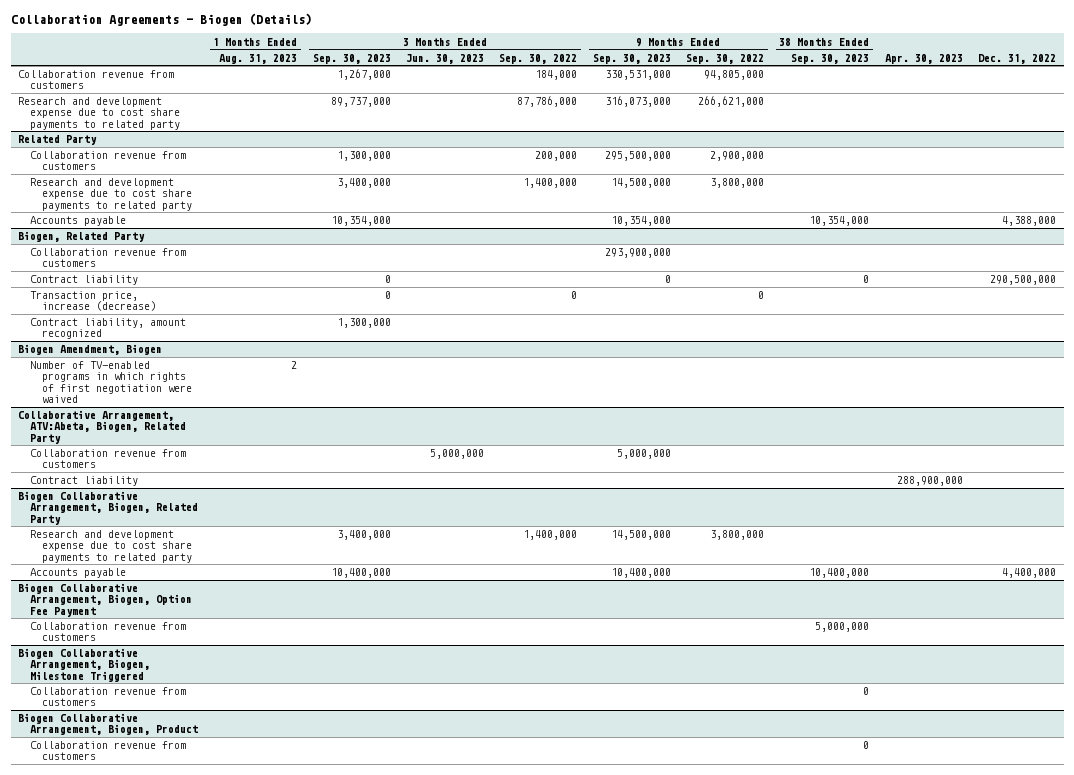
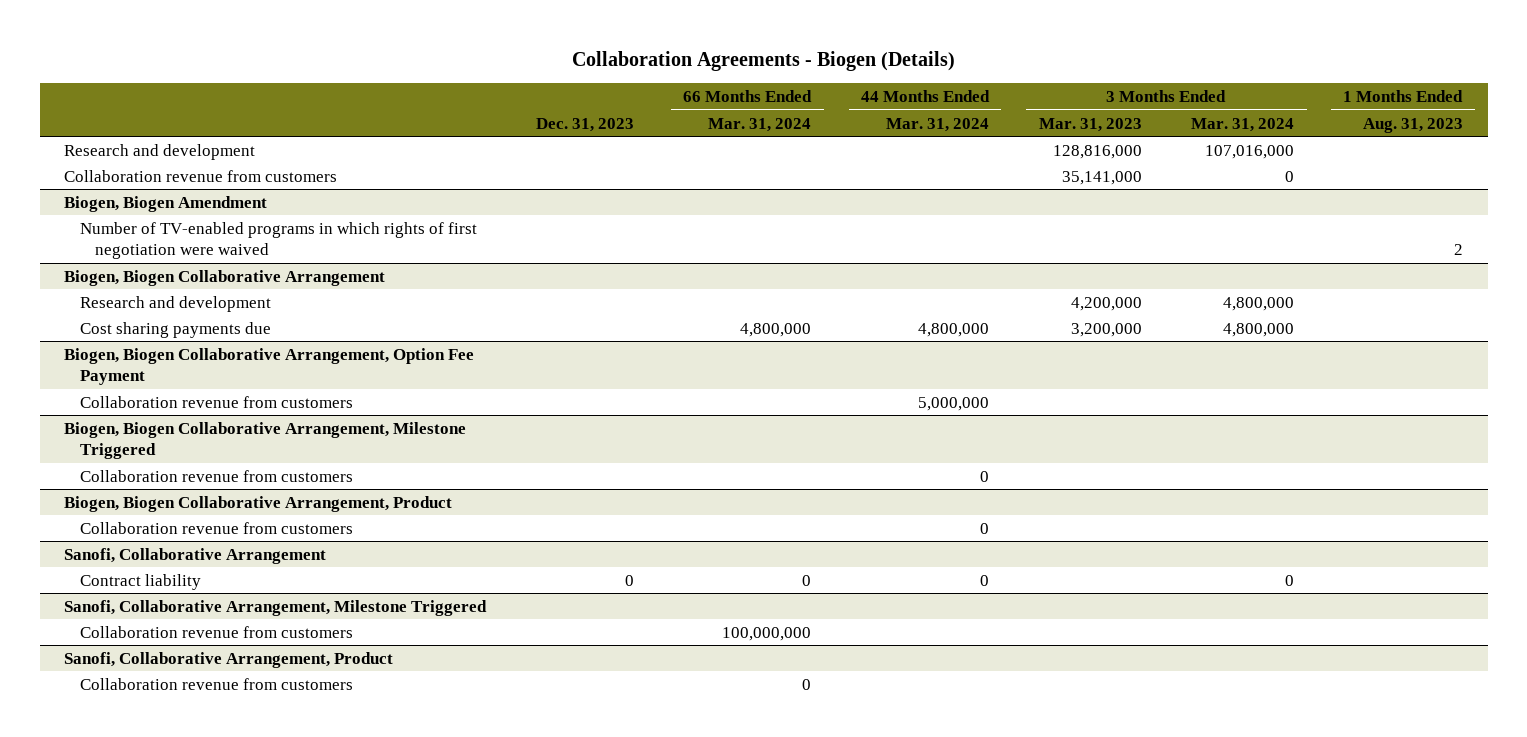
- | 1 Months Ended Aug. 31, 2023 | 3 Months Ended Sep. 30, 2023 | 3 Months Ended Jun. 30, 2023 | 3 Months Ended Sep. 30, 2022 | 9 Months Ended Sep. 30, 2023 | 9 Months Ended Sep. 30, 2022 | 38 Months Ended Sep. 30, 2023 | Apr. 30, 2023 | Dec. 31, 2022
+ | Dec. 31, 2023 | 66 Months Ended Mar. 31, 2024 | 44 Months Ended Mar. 31, 2024 | 3 Months Ended Mar. 31, 2023 | 3 Months Ended Mar. 31, 2024 | 1 Months Ended Aug. 31, 2023
+ Research and development | | | | 128,816,000 | 107,016,000 |
- Research and development expense due to cost share payments to related party | | 89,737,000 | | 87,786,000 | 316,073,000 | 266,621,000 | | |
- Related Party
- Collaboration revenue from customers | | 1,300,000 | | 200,000 | 295,500,000 | 2,900,000 | | |
- Research and development expense due to cost share payments to related party | | 3,400,000 | | 1,400,000 | 14,500,000 | 3,800,000 | | |
- Accounts payable | | 10,354,000 | | | 10,354,000 | | 10,354,000 | | 4,388,000
- Biogen, Related Party
- Collaboration revenue from customers | | | | | 293,900,000 | | | |
- Contract liability | | 0 | | | 0 | | 0 | | 290,500,000
- Transaction price, increase (decrease) | | 0 | | 0 | | 0 | | |
- Contract liability, amount recognized | | 1,300,000 | | | | | | |
- Biogen Amendment, Biogen
+ Biogen, Biogen Amendment
- Collaborative Arrangement, ATV:Abeta, Biogen, Related Party
- Collaboration revenue from customers | | | 5,000,000 | | 5,000,000 | | | |
- Contract liability | | | | | | | | 288,900,000 |
- Biogen Collaborative Arrangement, Biogen, Related Party
- Research and development expense due to cost share payments to related party | | 3,400,000 | | 1,400,000 | 14,500,000 | 3,800,000 | | |
- Accounts payable | | 10,400,000 | | | 10,400,000 | | 10,400,000 | | 4,400,000
- Biogen Collaborative Arrangement, Biogen, Option Fee Payment
+ Biogen, Biogen Collaborative Arrangement
+ Research and development | | | | 4,200,000 | 4,800,000 |
+ Cost sharing payments due | | 4,800,000 | 4,800,000 | 3,200,000 | 4,800,000 |
+ Biogen, Biogen Collaborative Arrangement, Option Fee Payment
- Biogen Collaborative Arrangement, Biogen, Milestone Triggered
+ Biogen, Biogen Collaborative Arrangement, Milestone Triggered
- Biogen Collaborative Arrangement, Biogen, Product
+ Biogen, Biogen Collaborative Arrangement, Product
+ Sanofi, Collaborative Arrangement
+ Contract liability | 0 | 0 | 0 | | 0 |
+ Sanofi, Collaborative Arrangement, Milestone Triggered
+ Collaboration revenue from customers | | 100,000,000 | | | |
+ Sanofi, Collaborative Arrangement, Product
+ Collaboration revenue from customers | | 0 | | | |

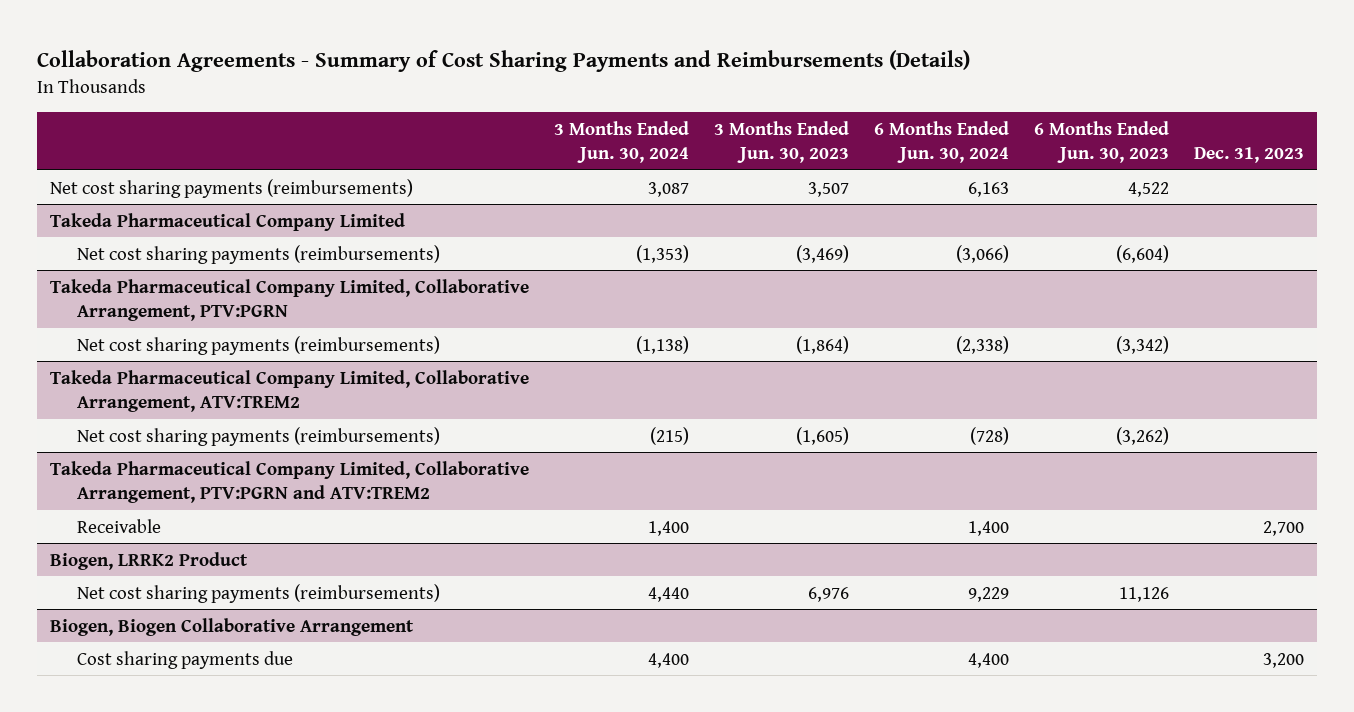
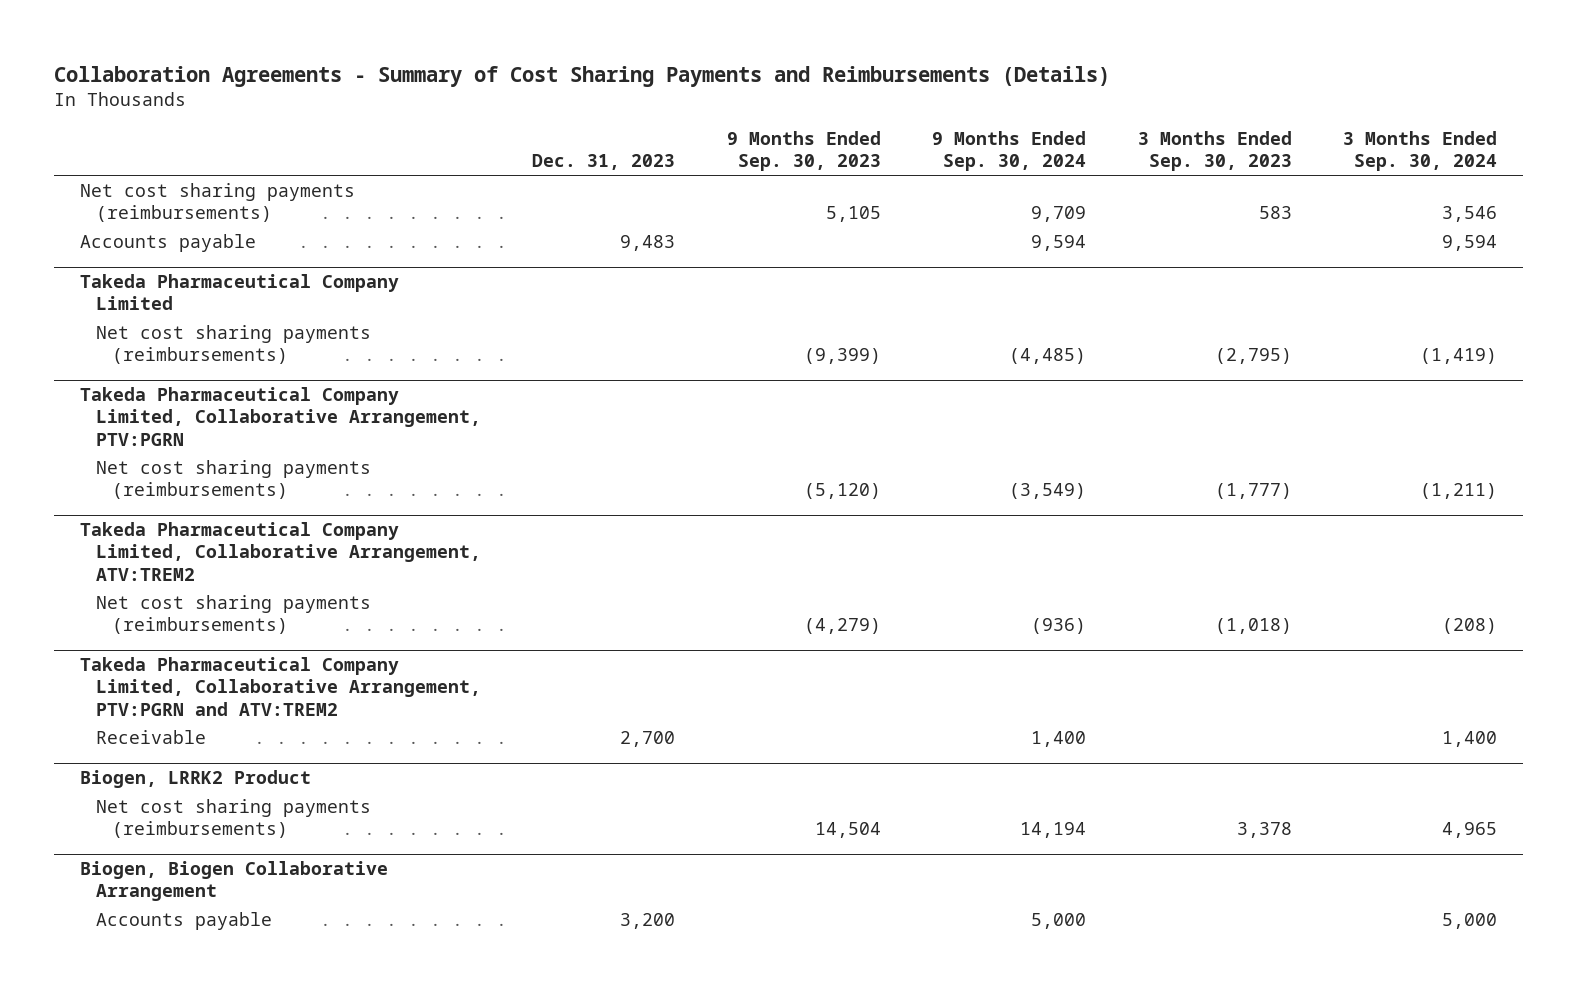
- | 3 Months Ended Jun. 30, 2024 | 3 Months Ended Jun. 30, 2023 | 6 Months Ended Jun. 30, 2024 | 6 Months Ended Jun. 30, 2023 | Dec. 31, 2023
+ | Dec. 31, 2023 | 9 Months Ended Sep. 30, 2023 | 9 Months Ended Sep. 30, 2024 | 3 Months Ended Sep. 30, 2023 | 3 Months Ended Sep. 30, 2024
+ Accounts payable | 9,483 | | 9,594 | | 9,594
@ Biogen, Biogen Collaborative Arrangement
- Cost sharing payments due | 4,400 | | 4,400 | | 3,200
+ Accounts payable | 3,200 | | 5,000 | | 5,000

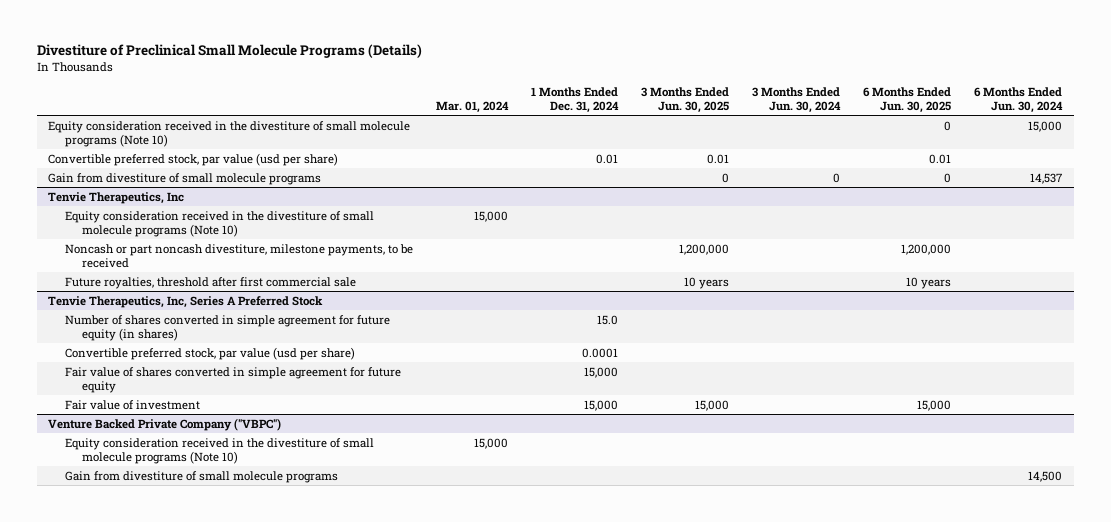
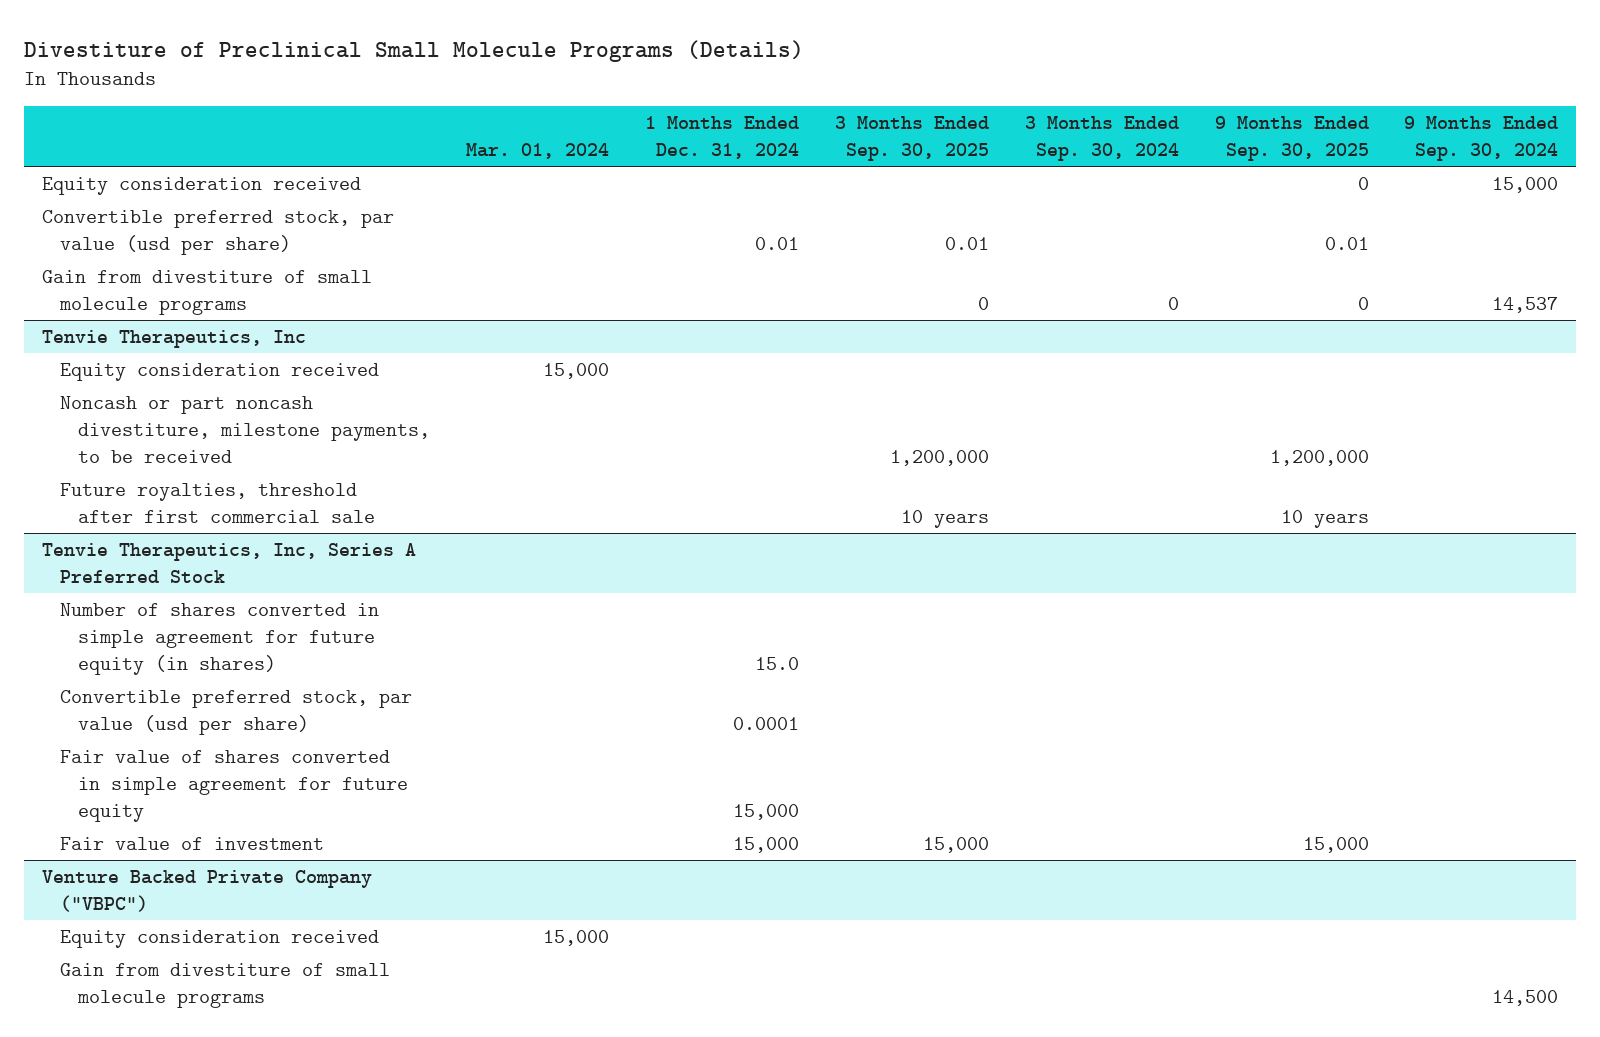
- | Mar. 01, 2024 | 1 Months Ended Dec. 31, 2024 | 3 Months Ended Jun. 30, 2025 | 3 Months Ended Jun. 30, 2024 | 6 Months Ended Jun. 30, 2025 | 6 Months Ended Jun. 30, 2024
+ | Mar. 01, 2024 | 1 Months Ended Dec. 31, 2024 | 3 Months Ended Sep. 30, 2025 | 3 Months Ended Sep. 30, 2024 | 9 Months Ended Sep. 30, 2025 | 9 Months Ended Sep. 30, 2024
- Equity consideration received in the divestiture of small molecule programs (Note 10) | | | | | 0 | 15,000
+ Equity consideration received | | | | | 0 | 15,000
@ Tenvie Therapeutics, Inc
- Equity consideration received in the divestiture of small molecule programs (Note 10) | 15,000 | | | | |
+ Equity consideration received | 15,000 | | | | |
@ Venture Backed Private Company ("VBPC")
- Equity consideration received in the divestiture of small molecule programs (Note 10) | 15,000 | | | | |
+ Equity consideration received | 15,000 | | | | |

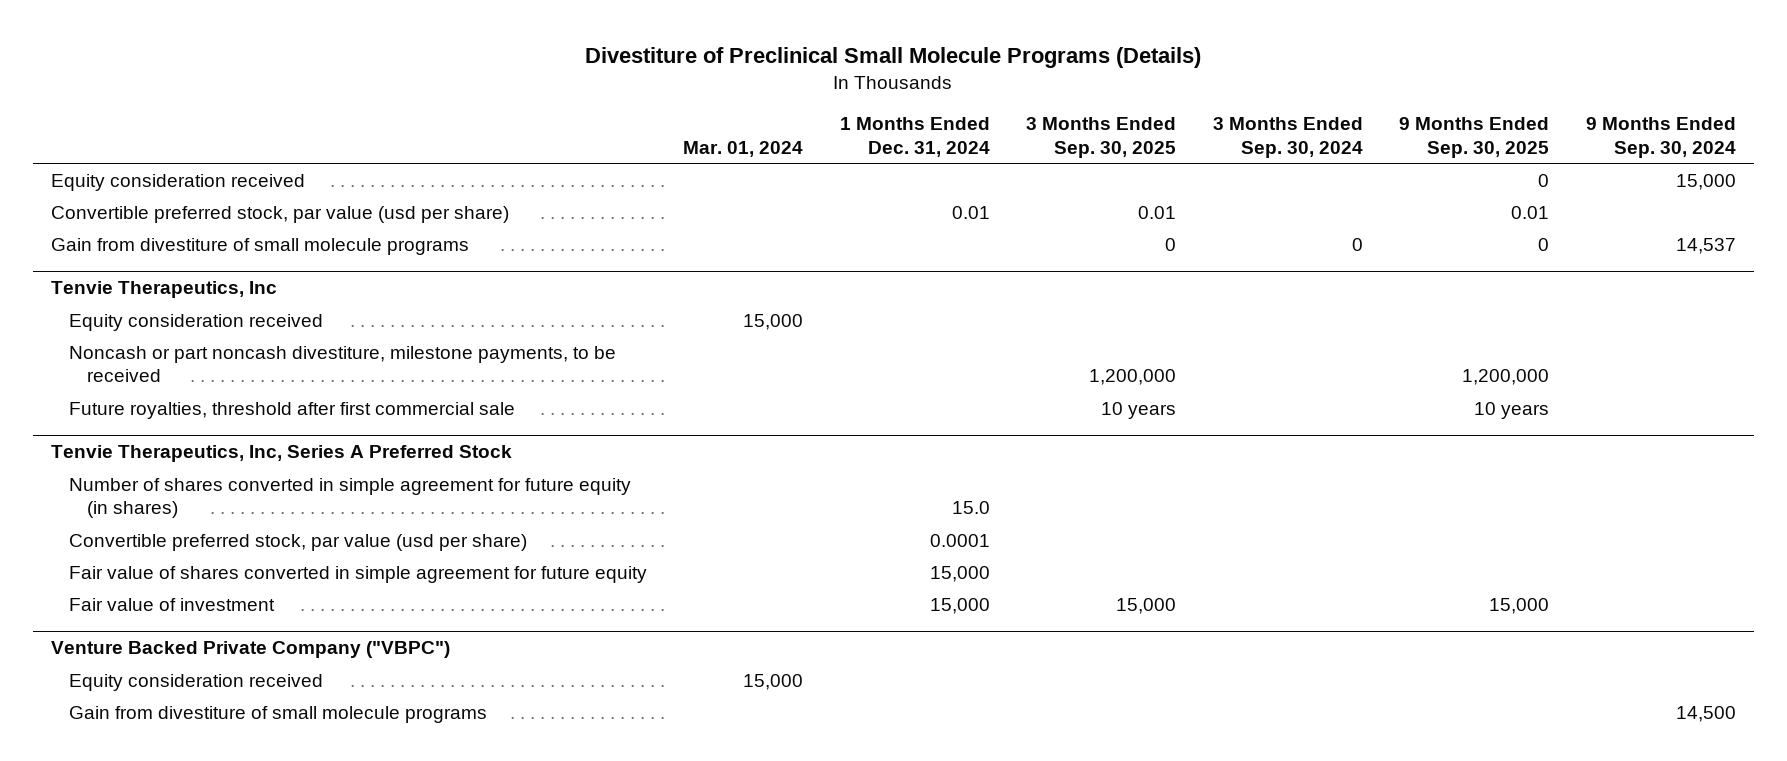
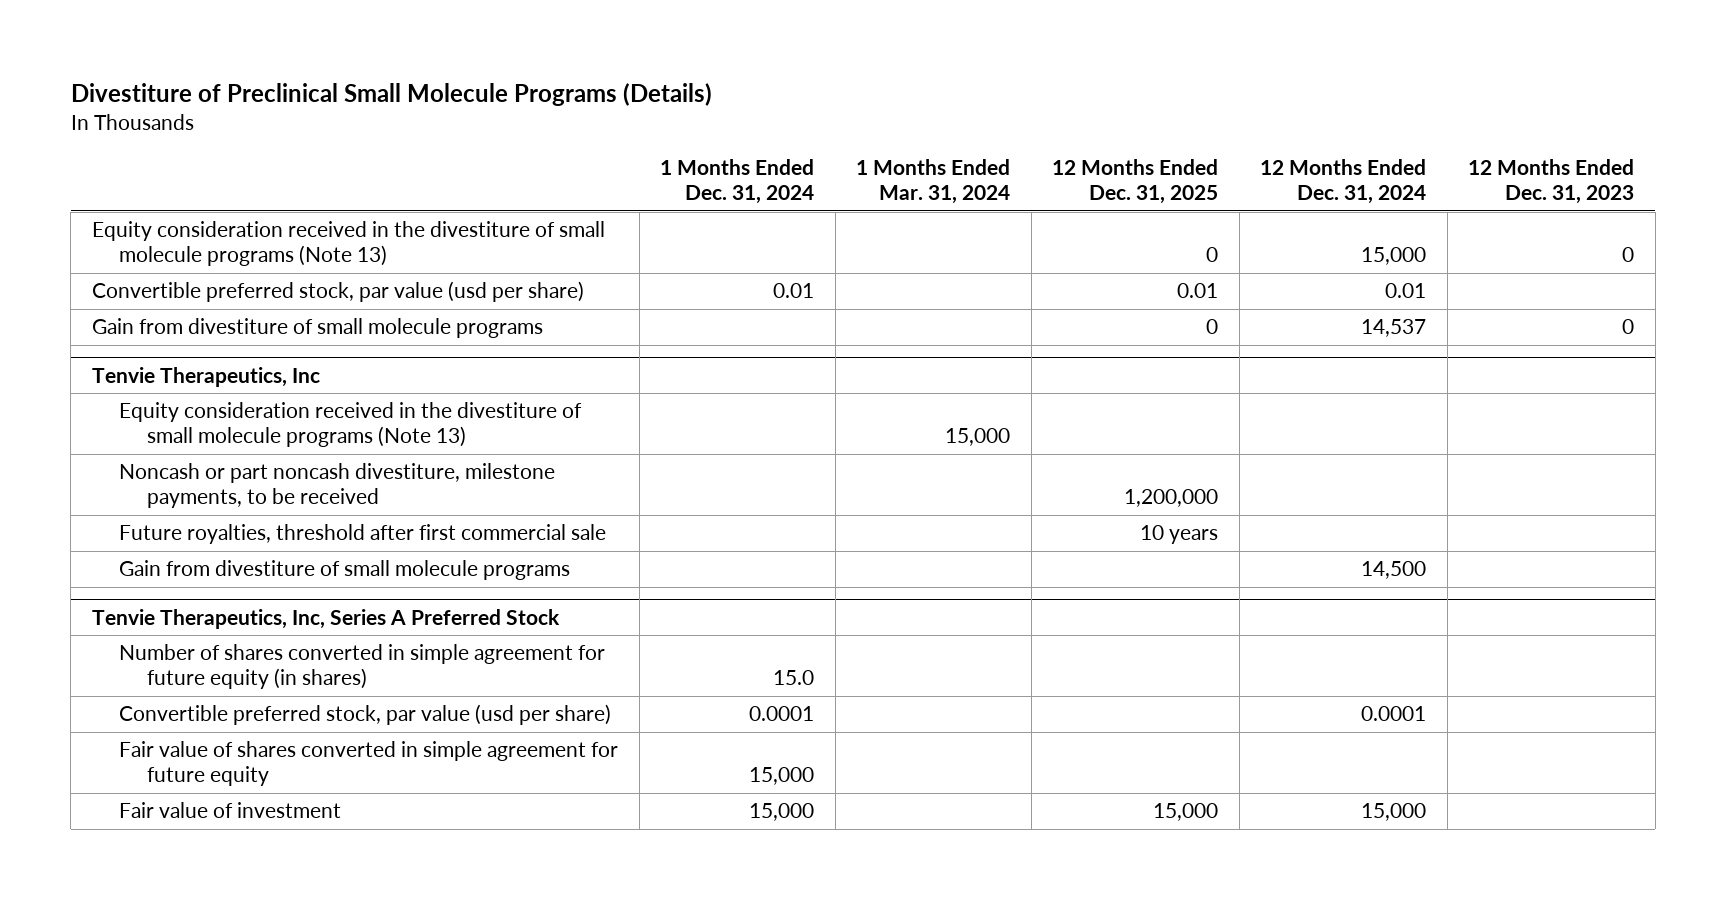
- | Mar. 01, 2024 | 1 Months Ended Dec. 31, 2024 | 3 Months Ended Sep. 30, 2025 | 3 Months Ended Sep. 30, 2024 | 9 Months Ended Sep. 30, 2025 | 9 Months Ended Sep. 30, 2024
+ | 1 Months Ended Dec. 31, 2024 | 1 Months Ended Mar. 31, 2024 | 12 Months Ended Dec. 31, 2025 | 12 Months Ended Dec. 31, 2024 | 12 Months Ended Dec. 31, 2023
- Equity consideration received | | | | | 0 | 15,000
+ Equity consideration received in the divestiture of small molecule programs (Note 13) | | | 0 | 15,000 | 0
@ Tenvie Therapeutics, Inc
- Equity consideration received | 15,000 | | | | |
+ Equity consideration received in the divestiture of small molecule programs (Note 13) | | 15,000 | | |
+ Gain from divestiture of small molecule programs | | | | 14,500 |
- Venture Backed Private Company ("VBPC")
- Equity consideration received | 15,000 | | | | |
- Gain from divestiture of small molecule programs | | | | | | 14,500

